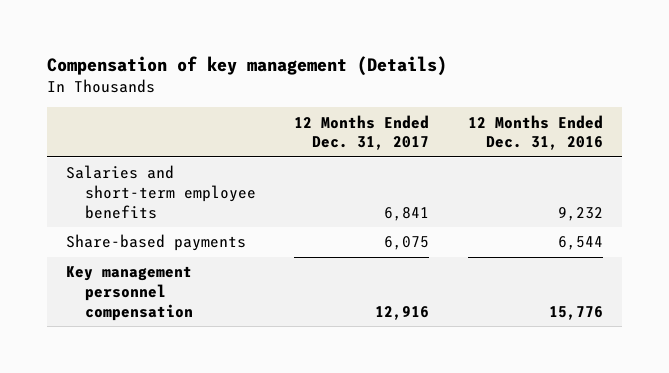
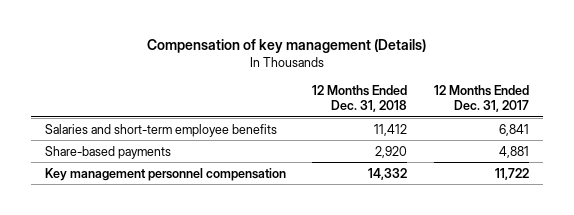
- | 12 Months Ended Dec. 31, 2017 | 12 Months Ended Dec. 31, 2016
+ | 12 Months Ended Dec. 31, 2018 | 12 Months Ended Dec. 31, 2017
- Share-based payments | 6,075 | 6,544
- Key management personnel compensation | 12,916 | 15,776
+ Share-based payments | 2,920 | 4,881
+ Key management personnel compensation | 14,332 | 11,722

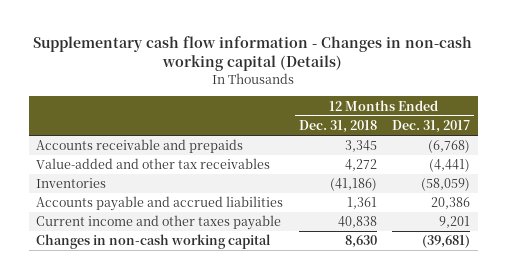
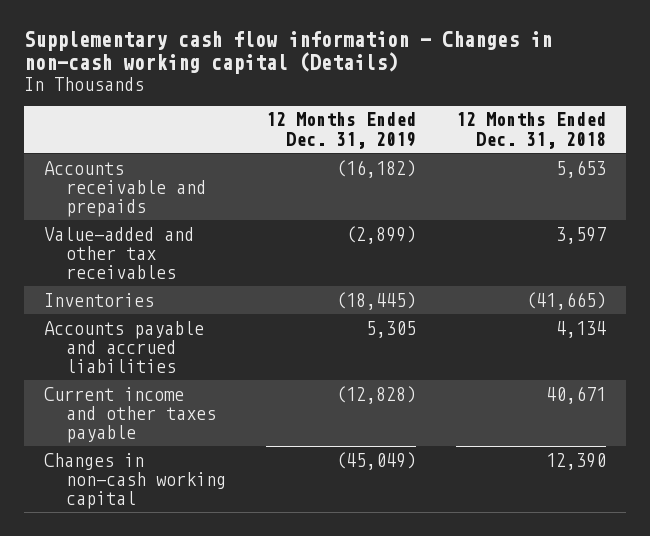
- | 12 Months Ended Dec. 31, 2018 | 12 Months Ended Dec. 31, 2017
+ | 12 Months Ended Dec. 31, 2019 | 12 Months Ended Dec. 31, 2018
- Accounts receivable and prepaids | 3,345 | (6,768)
- Value-added and other tax receivables | 4,272 | (4,441)
- Inventories | (41,186) | (58,059)
- Accounts payable and accrued liabilities | 1,361 | 20,386
- Current income and other taxes payable | 40,838 | 9,201
- Changes in non-cash working capital | 8,630 | (39,681)
+ Accounts receivable and prepaids | (16,182) | 5,653
+ Value-added and other tax receivables | (2,899) | 3,597
+ Inventories | (18,445) | (41,665)
+ Accounts payable and accrued liabilities | 5,305 | 4,134
+ Current income and other taxes payable | (12,828) | 40,671
+ Changes in non-cash working capital | (45,049) | 12,390

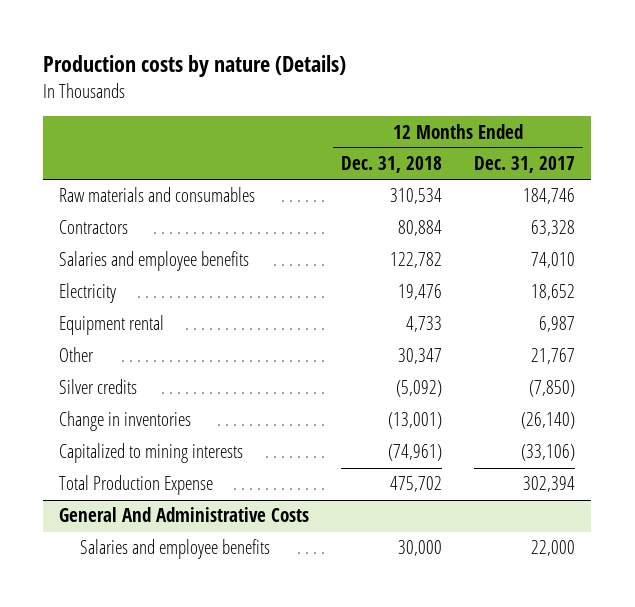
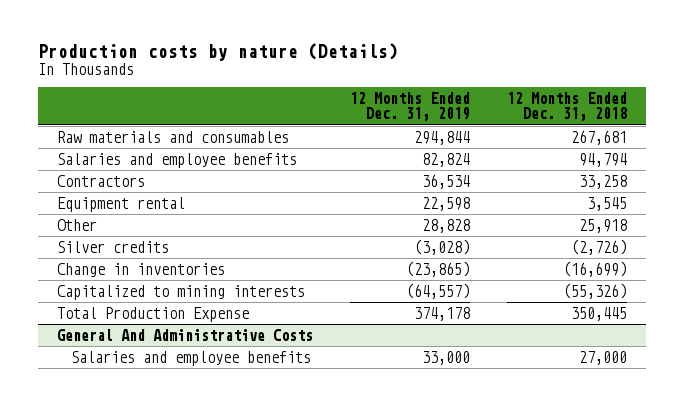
- | 12 Months Ended Dec. 31, 2018 | 12 Months Ended Dec. 31, 2017
+ | 12 Months Ended Dec. 31, 2019 | 12 Months Ended Dec. 31, 2018
- Raw materials and consumables | 310,534 | 184,746
- Contractors | 80,884 | 63,328
- Salaries and employee benefits | 122,782 | 74,010
- Electricity | 19,476 | 18,652
- Equipment rental | 4,733 | 6,987
- Other | 30,347 | 21,767
- Silver credits | (5,092) | (7,850)
- Change in inventories | (13,001) | (26,140)
- Capitalized to mining interests | (74,961) | (33,106)
- Total Production Expense | 475,702 | 302,394
+ Raw materials and consumables | 294,844 | 267,681
+ Salaries and employee benefits | 82,824 | 94,794
+ Contractors | 36,534 | 33,258
+ Equipment rental | 22,598 | 3,545
+ Other | 28,828 | 25,918
+ Silver credits | (3,028) | (2,726)
+ Change in inventories | (23,865) | (16,699)
+ Capitalized to mining interests | (64,557) | (55,326)
+ Total Production Expense | 374,178 | 350,445
@ General And Administrative Costs
- Salaries and employee benefits | 30,000 | 22,000
+ Salaries and employee benefits | 33,000 | 27,000

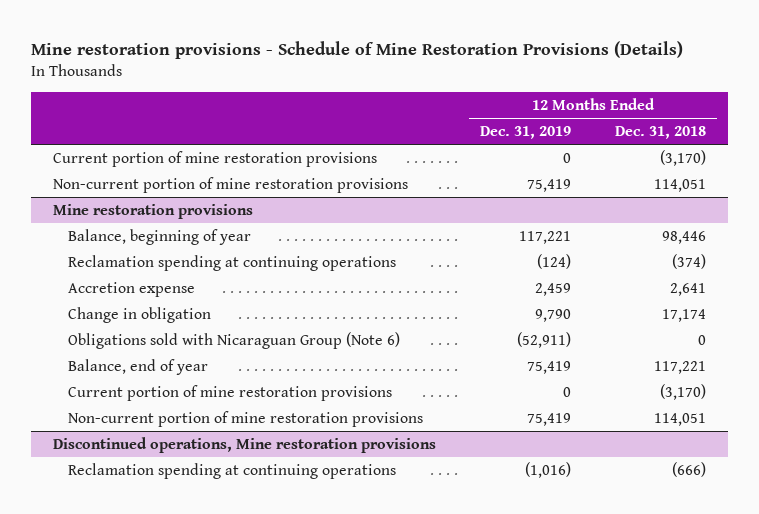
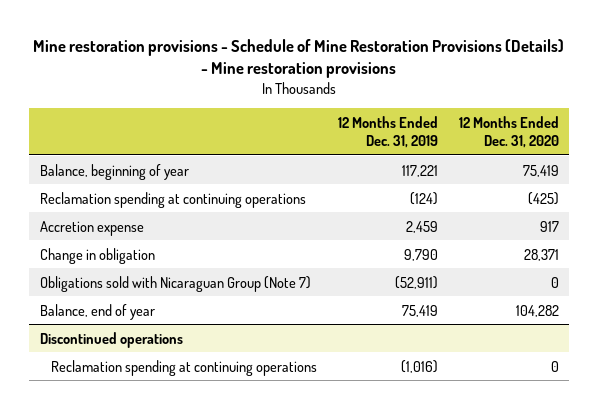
- Mine restoration provisions - Schedule of Mine Restoration Provisions (Details)
+ Mine restoration provisions - Schedule of Mine Restoration Provisions (Details) - Mine restoration provisions
- | 12 Months Ended Dec. 31, 2019 | 12 Months Ended Dec. 31, 2018
+ | 12 Months Ended Dec. 31, 2019 | 12 Months Ended Dec. 31, 2020
- Current portion of mine restoration provisions | 0 | (3,170)
- Non-current portion of mine restoration provisions | 75,419 | 114,051
- Mine restoration provisions
- Obligations sold with Nicaraguan Group (Note 6) | (52,911) | 0
+ Obligations sold with Nicaraguan Group (Note 7) | (52,911) | 0
- Current portion of mine restoration provisions | 0 | (3,170)
- Non-current portion of mine restoration provisions | 75,419 | 114,051
- Discontinued operations, Mine restoration provisions
+ Discontinued operations

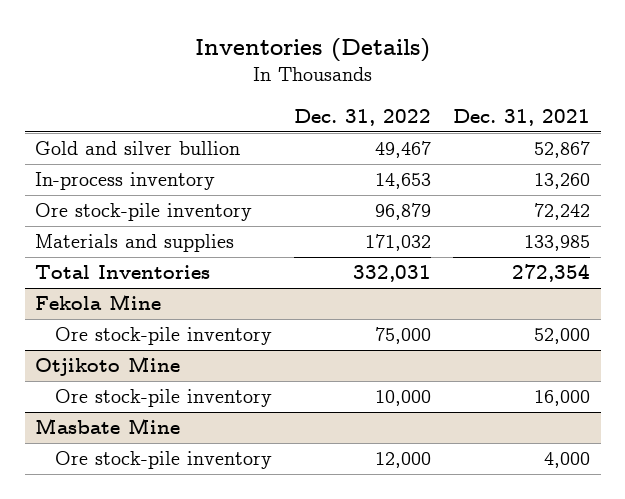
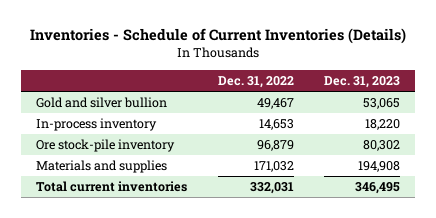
- Inventories (Details)
+ Inventories - Schedule of Current Inventories (Details)
- | Dec. 31, 2022 | Dec. 31, 2021
+ | Dec. 31, 2022 | Dec. 31, 2023
- Total Inventories | 332,031 | 272,354
- Fekola Mine
- Ore stock-pile inventory | 75,000 | 52,000
- Otjikoto Mine
- Ore stock-pile inventory | 10,000 | 16,000
- Masbate Mine
- Ore stock-pile inventory | 12,000 | 4,000
+ Total current inventories | 332,031 | 346,495

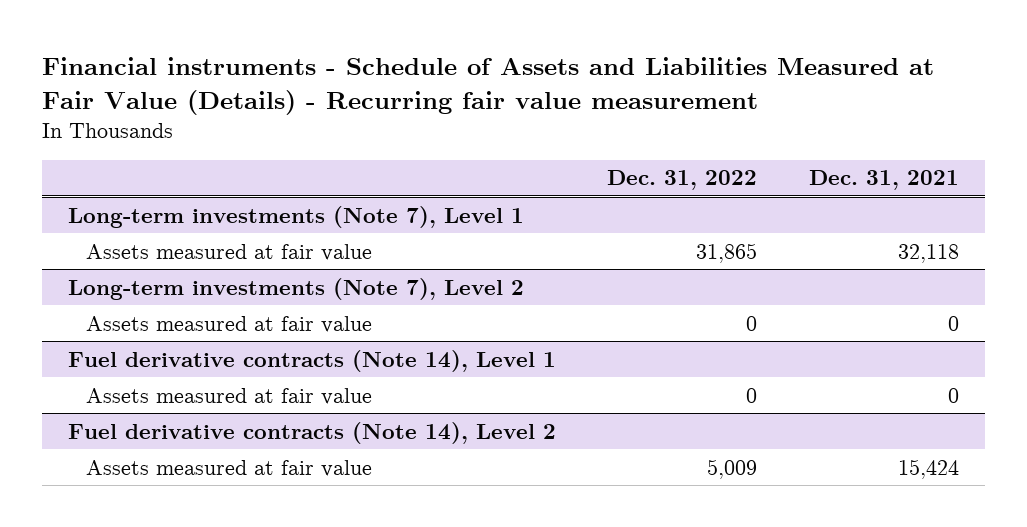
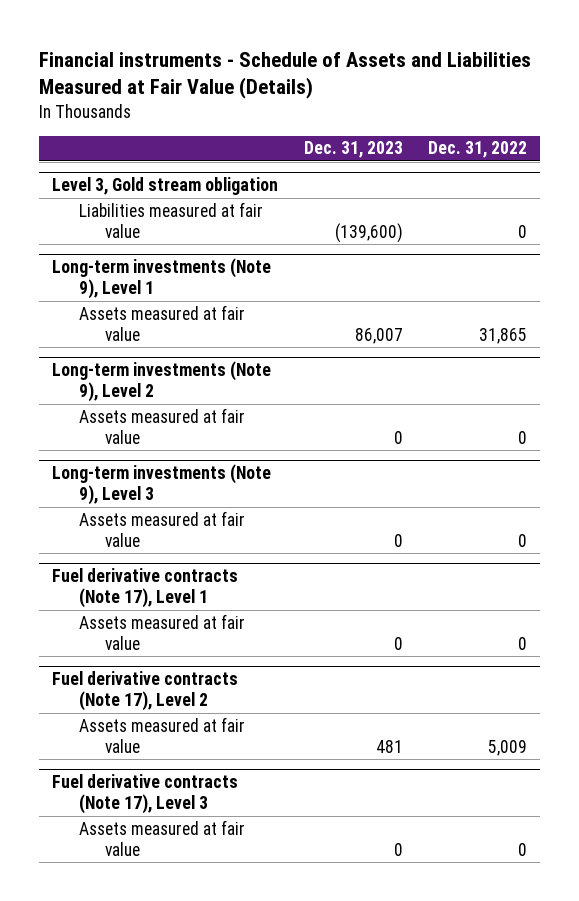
- Financial instruments - Schedule of Assets and Liabilities Measured at Fair Value (Details) - Recurring fair value measurement
+ Financial instruments - Schedule of Assets and Liabilities Measured at Fair Value (Details)
- | Dec. 31, 2022 | Dec. 31, 2021
+ | Dec. 31, 2023 | Dec. 31, 2022
- Long-term investments (Note 7), Level 1
+ Level 3, Gold stream obligation
+ Liabilities measured at fair value | (139,600) | 0
+ Long-term investments (Note 9), Level 1
- Long-term investments (Note 7), Level 2
+ Long-term investments (Note 9), Level 2
- Fuel derivative contracts (Note 14), Level 1
+ Long-term investments (Note 9), Level 3
- Fuel derivative contracts (Note 14), Level 2
+ Fuel derivative contracts (Note 17), Level 1
+ Assets measured at fair value | 0 | 0
+ Fuel derivative contracts (Note 17), Level 2
+ Fuel derivative contracts (Note 17), Level 3
+ Assets measured at fair value | 0 | 0

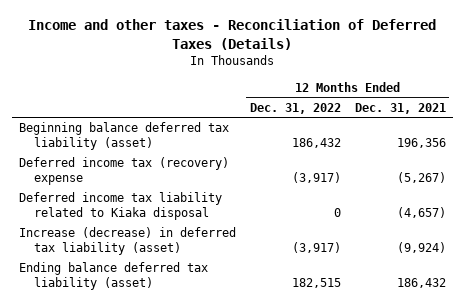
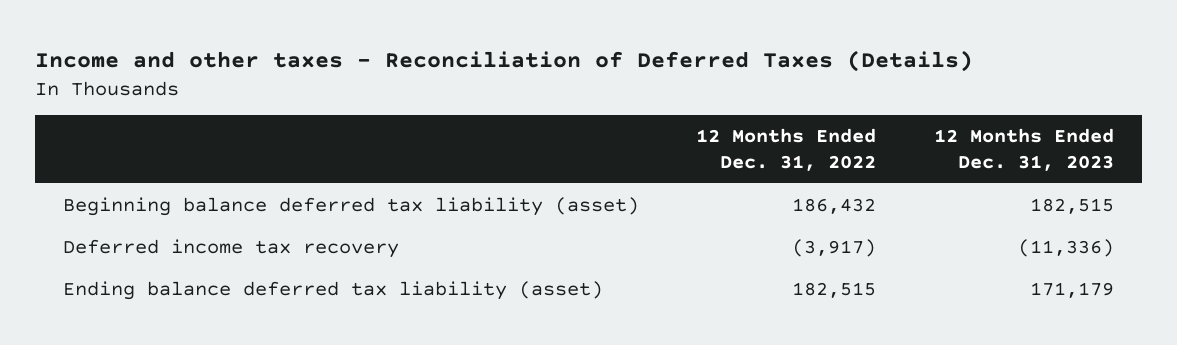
- | 12 Months Ended Dec. 31, 2022 | 12 Months Ended Dec. 31, 2021
+ | 12 Months Ended Dec. 31, 2022 | 12 Months Ended Dec. 31, 2023
- Deferred income tax (recovery) expense | (3,917) | (5,267)
- Deferred income tax liability related to Kiaka disposal | 0 | (4,657)
- Increase (decrease) in deferred tax liability (asset) | (3,917) | (9,924)
+ Deferred income tax recovery | (3,917) | (11,336)

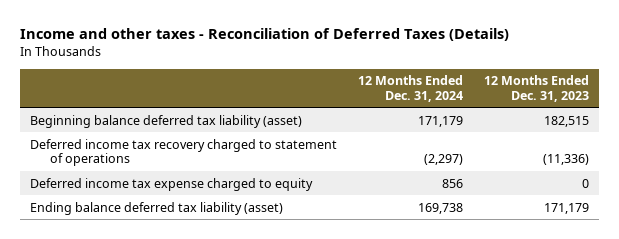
- | 12 Months Ended Dec. 31, 2022 | 12 Months Ended Dec. 31, 2023
+ | 12 Months Ended Dec. 31, 2024 | 12 Months Ended Dec. 31, 2023
- Deferred income tax recovery | (3,917) | (11,336)
+ Deferred income tax recovery charged to statement of operations | (2,297) | (11,336)
+ Deferred income tax expense charged to equity | 856 | 0

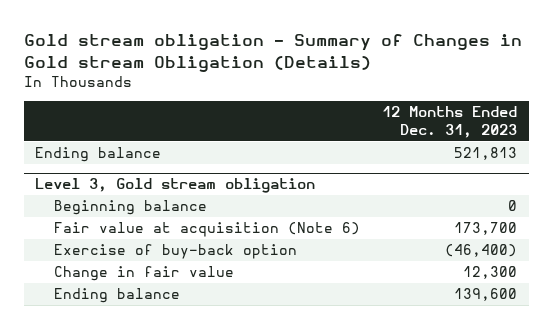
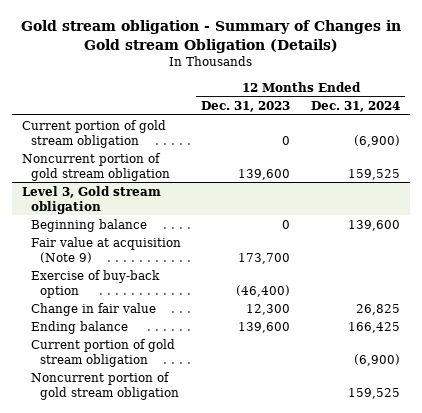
- | 12 Months Ended Dec. 31, 2023
+ | 12 Months Ended Dec. 31, 2023 | 12 Months Ended Dec. 31, 2024
- Ending balance | 521,813
+ Current portion of gold stream obligation | 0 | (6,900)
+ Noncurrent portion of gold stream obligation | 139,600 | 159,525
@ Level 3, Gold stream obligation
- Fair value at acquisition (Note 6) | 173,700
+ Fair value at acquisition (Note 9) | 173,700 |
+ Current portion of gold stream obligation | | (6,900)
+ Noncurrent portion of gold stream obligation | | 159,525

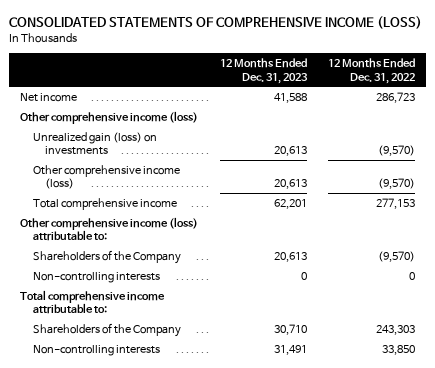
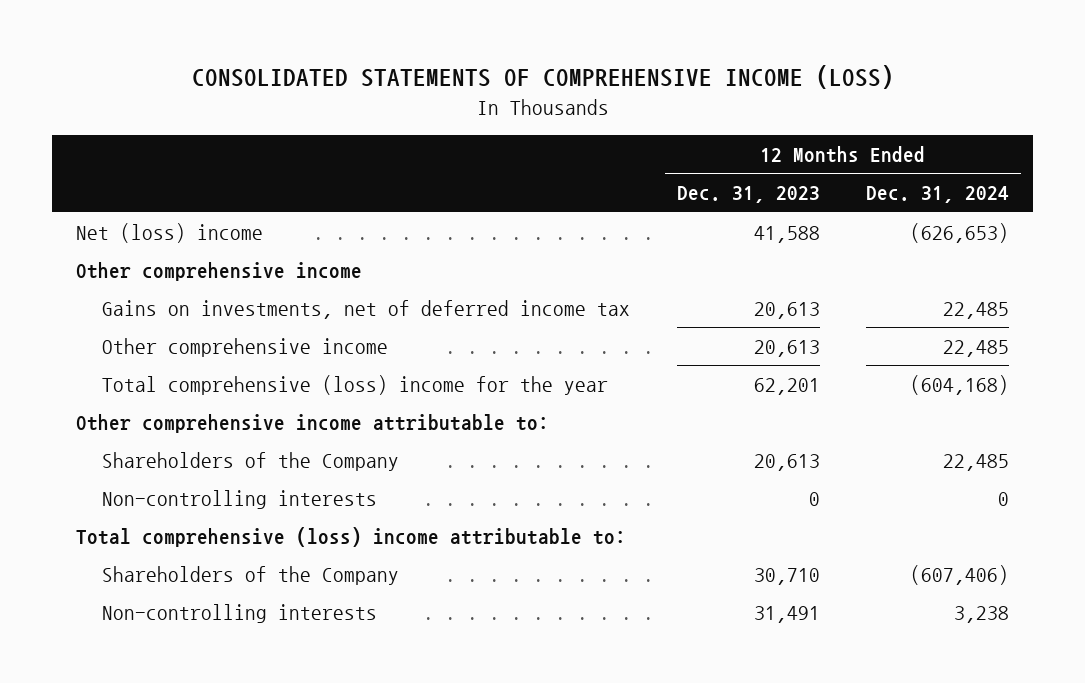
- | 12 Months Ended Dec. 31, 2023 | 12 Months Ended Dec. 31, 2022
+ | 12 Months Ended Dec. 31, 2023 | 12 Months Ended Dec. 31, 2024
- Net income | 41,588 | 286,723
- Other comprehensive income (loss)
- Unrealized gain (loss) on investments | 20,613 | (9,570)
- Other comprehensive income (loss) | 20,613 | (9,570)
- Total comprehensive income | 62,201 | 277,153
- Other comprehensive income (loss) attributable to:
+ Net (loss) income | 41,588 | (626,653)
+ Other comprehensive income
+ Gains on investments, net of deferred income tax | 20,613 | 22,485
+ Other comprehensive income | 20,613 | 22,485
+ Total comprehensive (loss) income for the year | 62,201 | (604,168)
+ Other comprehensive income attributable to:
- Total comprehensive income attributable to:
+ Total comprehensive (loss) income attributable to:

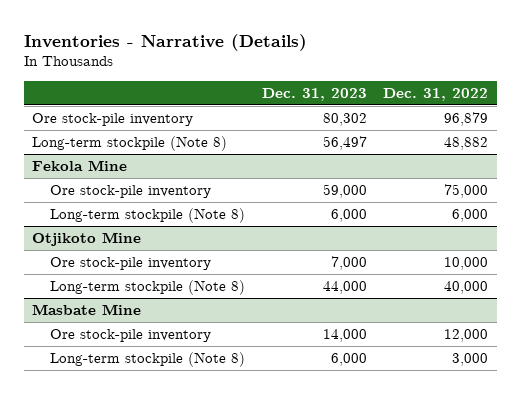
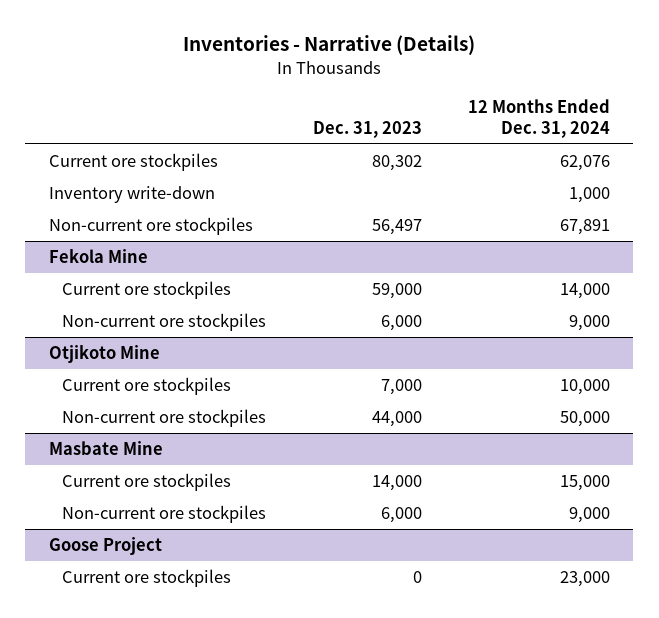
- | Dec. 31, 2023 | Dec. 31, 2022
+ | Dec. 31, 2023 | 12 Months Ended Dec. 31, 2024
- Ore stock-pile inventory | 80,302 | 96,879
- Long-term stockpile (Note 8) | 56,497 | 48,882
+ Current ore stockpiles | 80,302 | 62,076
+ Inventory write-down | | 1,000
+ Non-current ore stockpiles | 56,497 | 67,891
@ Fekola Mine
- Ore stock-pile inventory | 59,000 | 75,000
- Long-term stockpile (Note 8) | 6,000 | 6,000
+ Current ore stockpiles | 59,000 | 14,000
+ Non-current ore stockpiles | 6,000 | 9,000
@ Otjikoto Mine
- Ore stock-pile inventory | 7,000 | 10,000
- Long-term stockpile (Note 8) | 44,000 | 40,000
+ Current ore stockpiles | 7,000 | 10,000
+ Non-current ore stockpiles | 44,000 | 50,000
@ Masbate Mine
- Ore stock-pile inventory | 14,000 | 12,000
- Long-term stockpile (Note 8) | 6,000 | 3,000
+ Current ore stockpiles | 14,000 | 15,000
+ Non-current ore stockpiles | 6,000 | 9,000
+ Goose Project
+ Current ore stockpiles | 0 | 23,000

